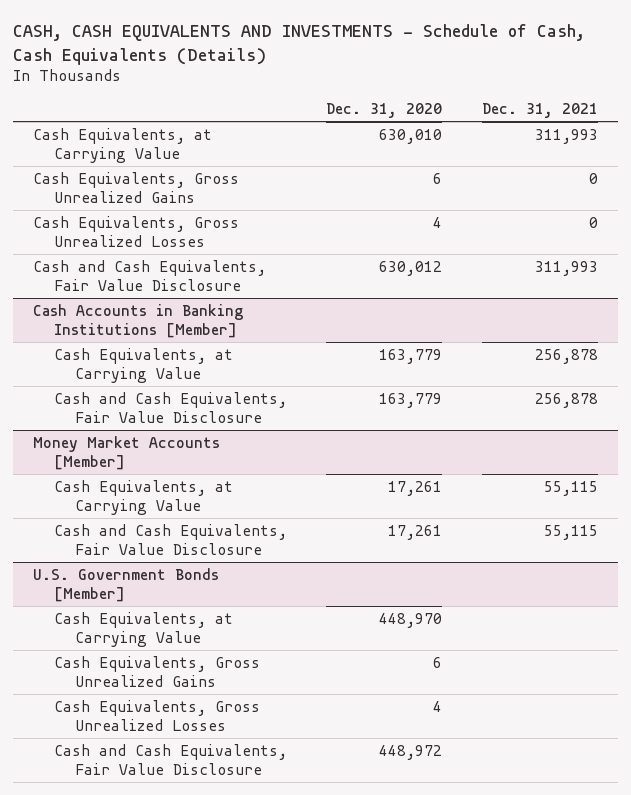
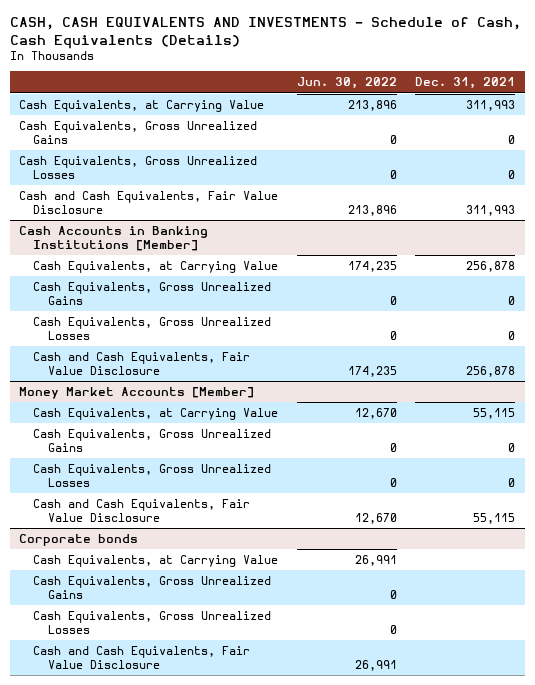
- | Dec. 31, 2020 | Dec. 31, 2021
+ | Jun. 30, 2022 | Dec. 31, 2021
@ Cash Accounts in Banking Institutions [Member]
+ Cash Equivalents, Gross Unrealized Gains | 0 | 0
+ Cash Equivalents, Gross Unrealized Losses | 0 | 0
@ Money Market Accounts [Member]
+ Cash Equivalents, Gross Unrealized Gains | 0 | 0
+ Cash Equivalents, Gross Unrealized Losses | 0 | 0
- U.S. Government Bonds [Member]
+ Corporate bonds

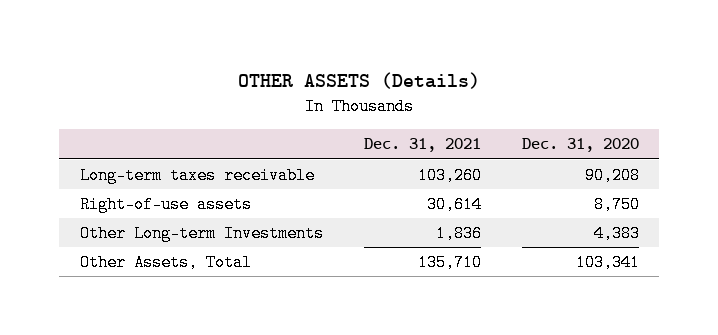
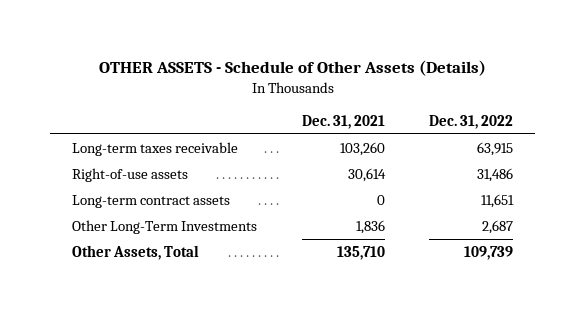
- OTHER ASSETS (Details)
+ OTHER ASSETS - Schedule of Other Assets (Details)
- | Dec. 31, 2021 | Dec. 31, 2020
+ | Dec. 31, 2021 | Dec. 31, 2022
- Other Long-term Investments | 1,836 | 4,383
+ Long-term contract assets | 0 | 11,651
+ Other Long-Term Investments | 1,836 | 2,687

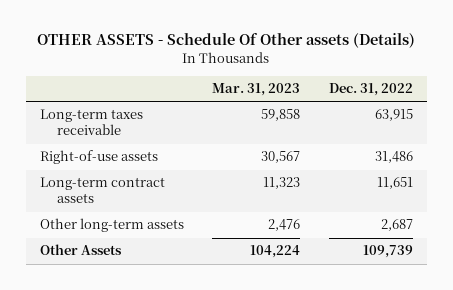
- OTHER ASSETS - Schedule of Other Assets (Details)
+ OTHER ASSETS - Schedule Of Other assets (Details)
- | Dec. 31, 2021 | Dec. 31, 2022
+ | Mar. 31, 2023 | Dec. 31, 2022
- Other Long-Term Investments | 1,836 | 2,687
- Other Assets, Total | 135,710 | 109,739
+ Other long-term assets | 2,476 | 2,687
+ Other Assets | 104,224 | 109,739

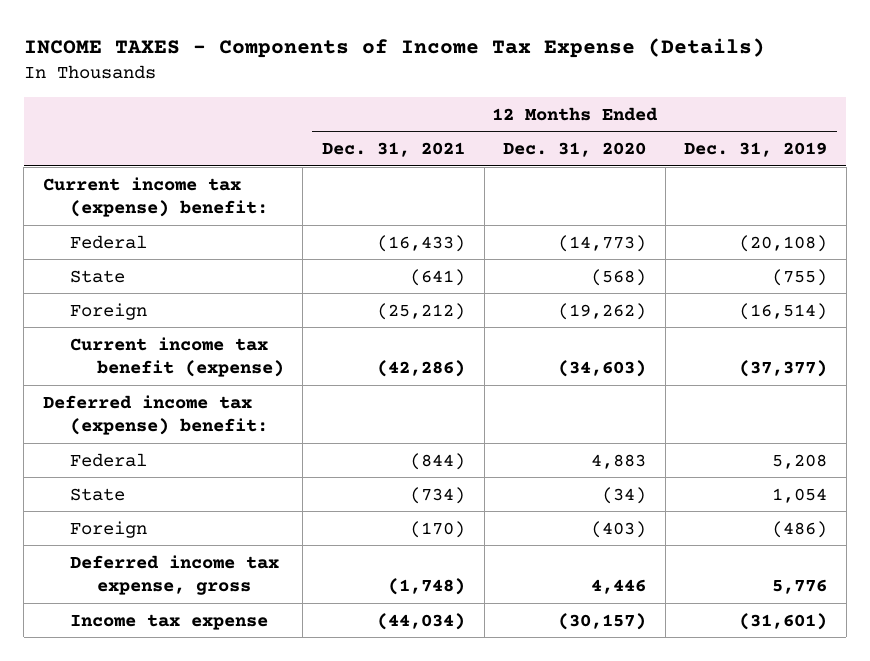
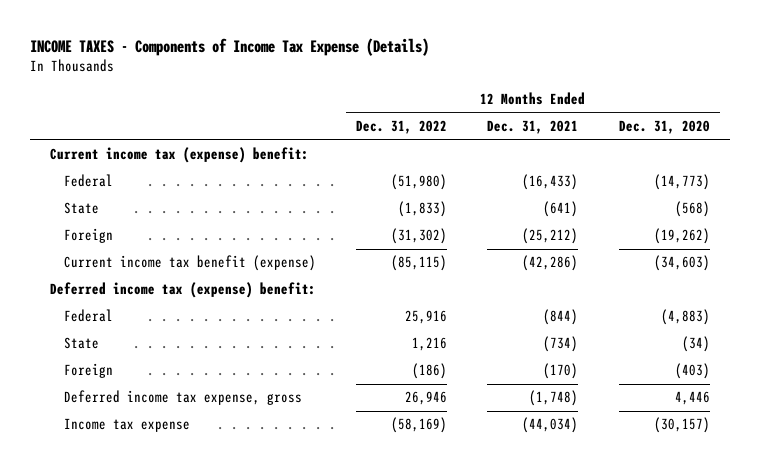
- | 12 Months Ended Dec. 31, 2021 | 12 Months Ended Dec. 31, 2020 | 12 Months Ended Dec. 31, 2019
+ | 12 Months Ended Dec. 31, 2022 | 12 Months Ended Dec. 31, 2021 | 12 Months Ended Dec. 31, 2020
- Federal | (844) | 4,883 | 5,208
+ Federal | 25,916 | (844) | (4,883)

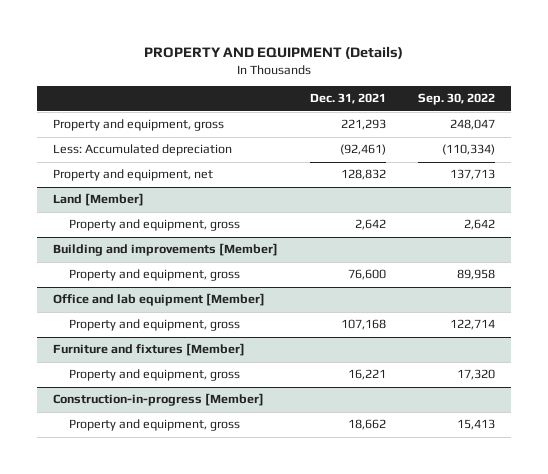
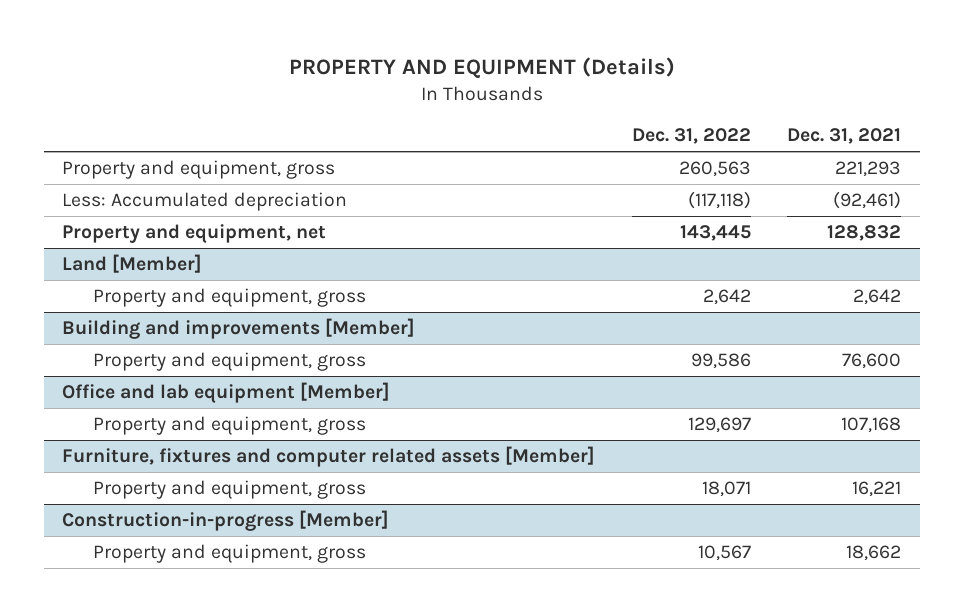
- | Dec. 31, 2021 | Sep. 30, 2022
+ | Dec. 31, 2022 | Dec. 31, 2021
- Furniture and fixtures [Member]
+ Furniture, fixtures and computer related assets [Member]

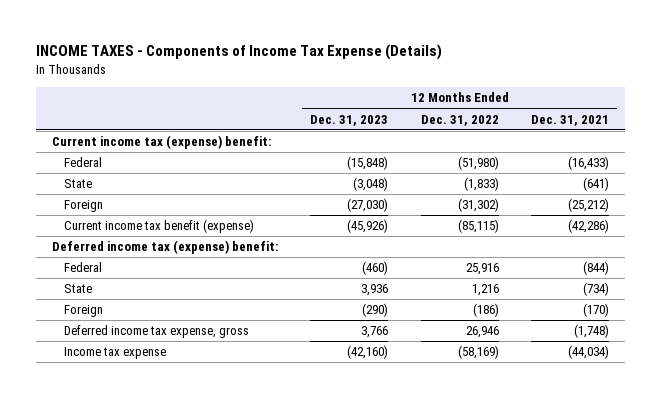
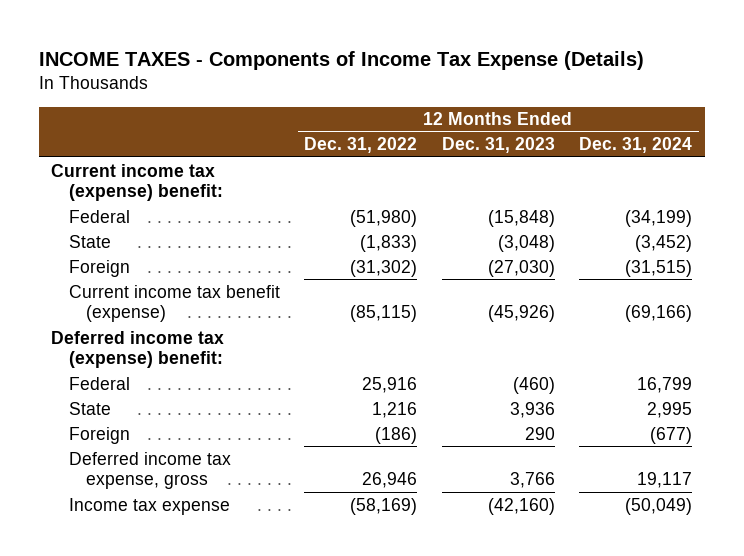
- | 12 Months Ended Dec. 31, 2023 | 12 Months Ended Dec. 31, 2022 | 12 Months Ended Dec. 31, 2021
+ | 12 Months Ended Dec. 31, 2022 | 12 Months Ended Dec. 31, 2023 | 12 Months Ended Dec. 31, 2024
- Foreign | (290) | (186) | (170)
+ Foreign | (186) | 290 | (677)

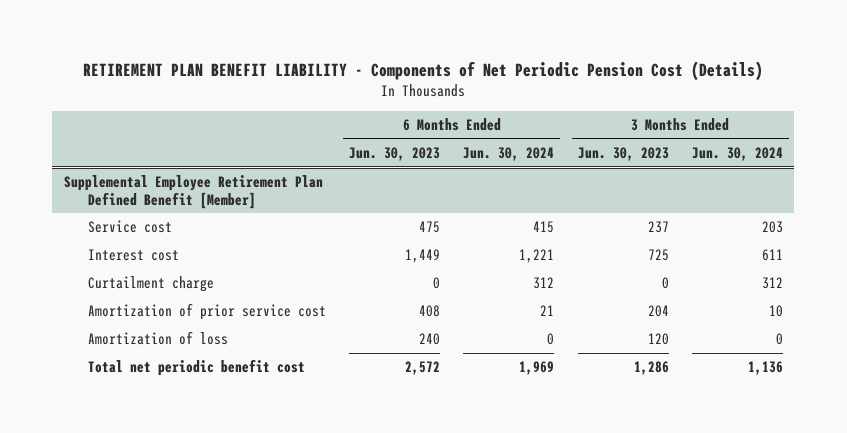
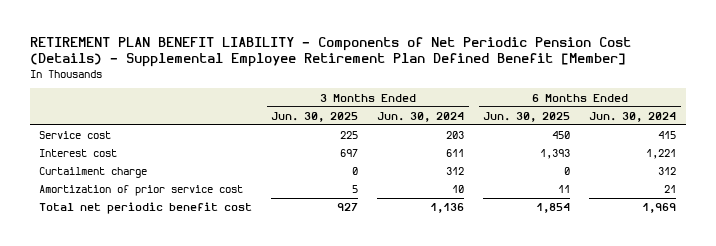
- RETIREMENT PLAN BENEFIT LIABILITY - Components of Net Periodic Pension Cost (Details)
+ RETIREMENT PLAN BENEFIT LIABILITY - Components of Net Periodic Pension Cost (Details) - Supplemental Employee Retirement Plan Defined Benefit [Member]
- | 6 Months Ended Jun. 30, 2023 | 6 Months Ended Jun. 30, 2024 | 3 Months Ended Jun. 30, 2023 | 3 Months Ended Jun. 30, 2024
+ | 3 Months Ended Jun. 30, 2025 | 3 Months Ended Jun. 30, 2024 | 6 Months Ended Jun. 30, 2025 | 6 Months Ended Jun. 30, 2024
- Supplemental Employee Retirement Plan Defined Benefit [Member]
- Amortization of loss | 240 | 0 | 120 | 0

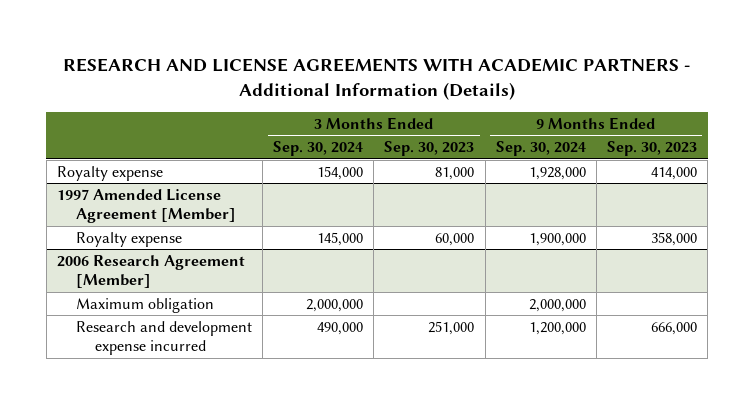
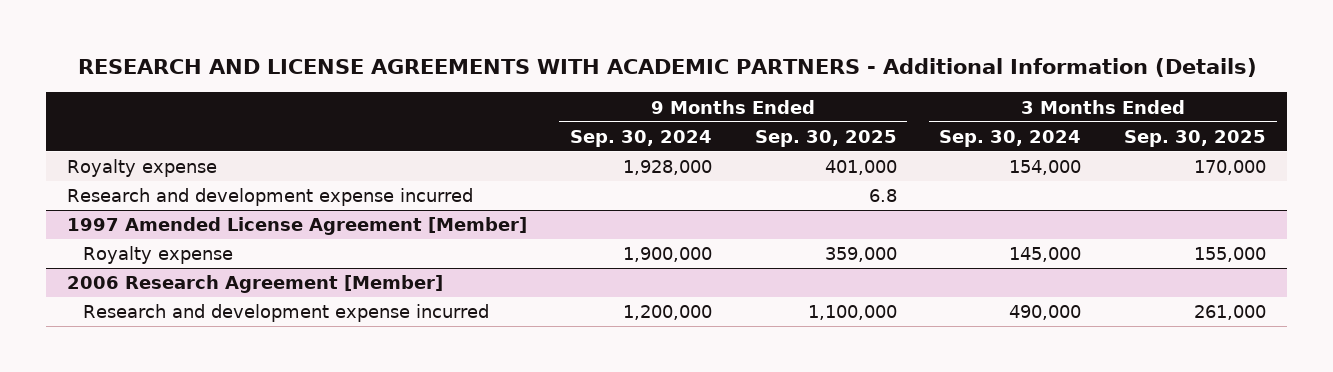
- | 3 Months Ended Sep. 30, 2024 | 3 Months Ended Sep. 30, 2023 | 9 Months Ended Sep. 30, 2024 | 9 Months Ended Sep. 30, 2023
+ | 9 Months Ended Sep. 30, 2024 | 9 Months Ended Sep. 30, 2025 | 3 Months Ended Sep. 30, 2024 | 3 Months Ended Sep. 30, 2025
+ Research and development expense incurred | | 6.8 | |
@ 2006 Research Agreement [Member]
- Maximum obligation | 2,000,000 | | 2,000,000 |

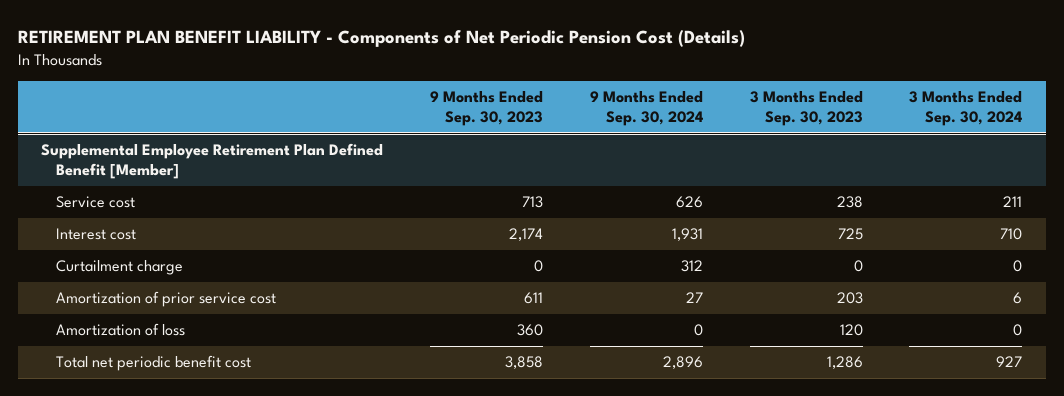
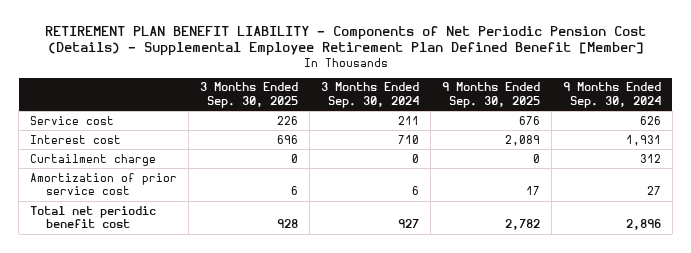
- RETIREMENT PLAN BENEFIT LIABILITY - Components of Net Periodic Pension Cost (Details)
+ RETIREMENT PLAN BENEFIT LIABILITY - Components of Net Periodic Pension Cost (Details) - Supplemental Employee Retirement Plan Defined Benefit [Member]
- | 9 Months Ended Sep. 30, 2023 | 9 Months Ended Sep. 30, 2024 | 3 Months Ended Sep. 30, 2023 | 3 Months Ended Sep. 30, 2024
+ | 3 Months Ended Sep. 30, 2025 | 3 Months Ended Sep. 30, 2024 | 9 Months Ended Sep. 30, 2025 | 9 Months Ended Sep. 30, 2024
- Supplemental Employee Retirement Plan Defined Benefit [Member]
- Amortization of loss | 360 | 0 | 120 | 0

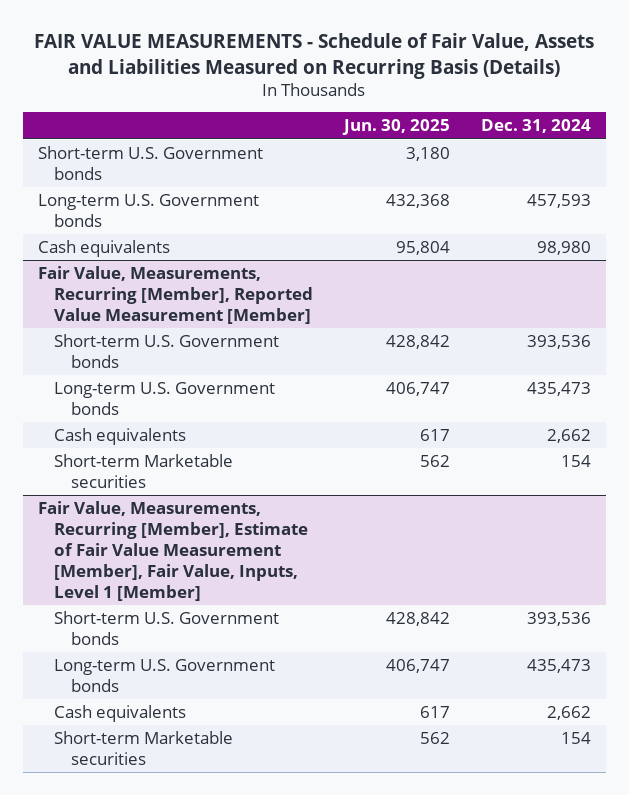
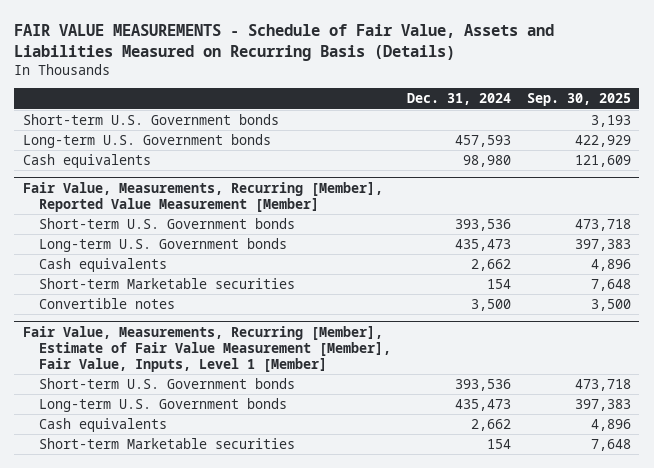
- | Jun. 30, 2025 | Dec. 31, 2024
+ | Dec. 31, 2024 | Sep. 30, 2025
@ Fair Value, Measurements, Recurring [Member], Reported Value Measurement [Member]
+ Convertible notes | 3,500 | 3,500

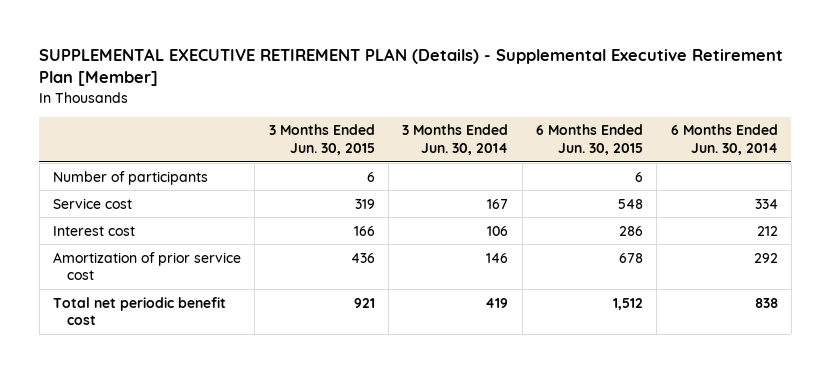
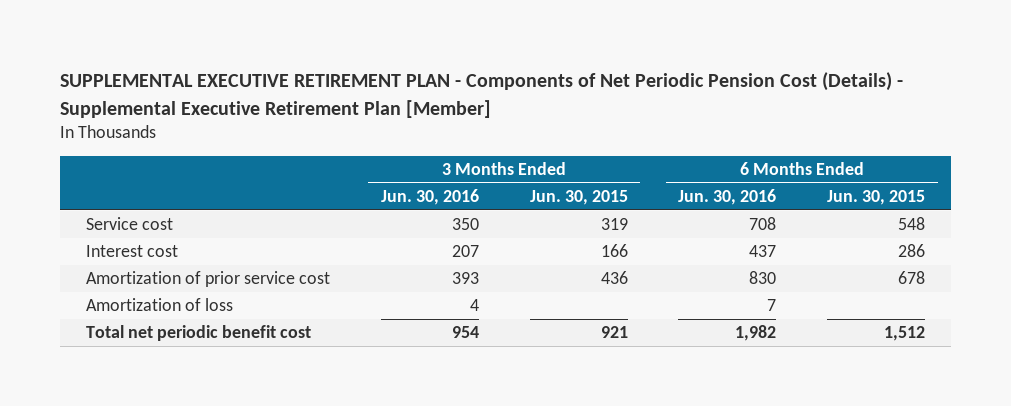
- SUPPLEMENTAL EXECUTIVE RETIREMENT PLAN (Details) - Supplemental Executive Retirement Plan [Member]
+ SUPPLEMENTAL EXECUTIVE RETIREMENT PLAN - Components of Net Periodic Pension Cost (Details) - Supplemental Executive Retirement Plan [Member]
- | 3 Months Ended Jun. 30, 2015 | 3 Months Ended Jun. 30, 2014 | 6 Months Ended Jun. 30, 2015 | 6 Months Ended Jun. 30, 2014
+ | 3 Months Ended Jun. 30, 2016 | 3 Months Ended Jun. 30, 2015 | 6 Months Ended Jun. 30, 2016 | 6 Months Ended Jun. 30, 2015
- Number of participants | 6 | | 6 |
+ Amortization of loss | 4 | | 7 |

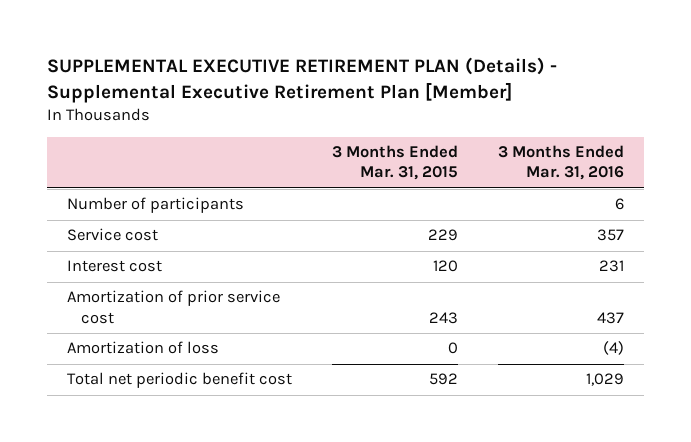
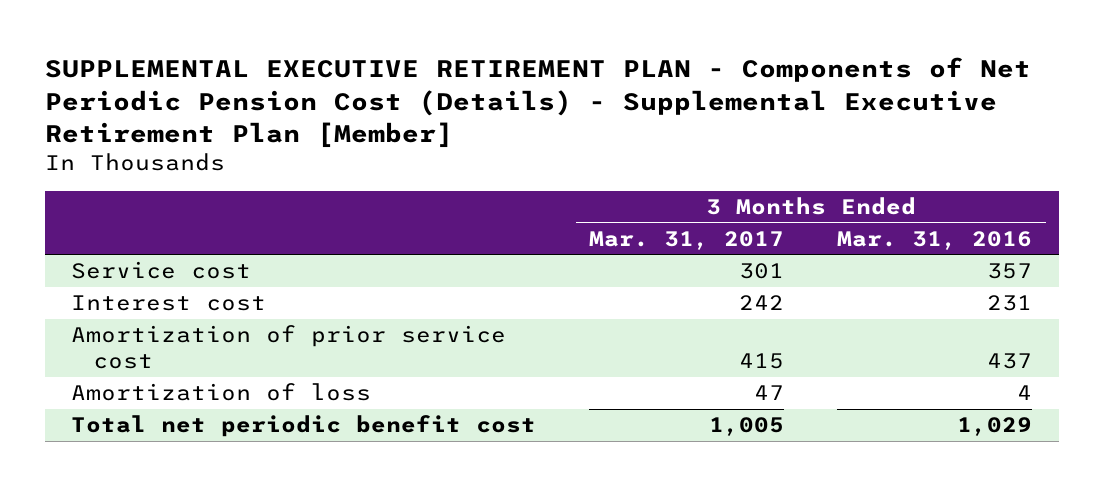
- SUPPLEMENTAL EXECUTIVE RETIREMENT PLAN (Details) - Supplemental Executive Retirement Plan [Member]
+ SUPPLEMENTAL EXECUTIVE RETIREMENT PLAN - Components of Net Periodic Pension Cost (Details) - Supplemental Executive Retirement Plan [Member]
- | 3 Months Ended Mar. 31, 2015 | 3 Months Ended Mar. 31, 2016
+ | 3 Months Ended Mar. 31, 2017 | 3 Months Ended Mar. 31, 2016
- Number of participants | | 6
- Amortization of loss | 0 | (4)
+ Amortization of loss | 47 | 4

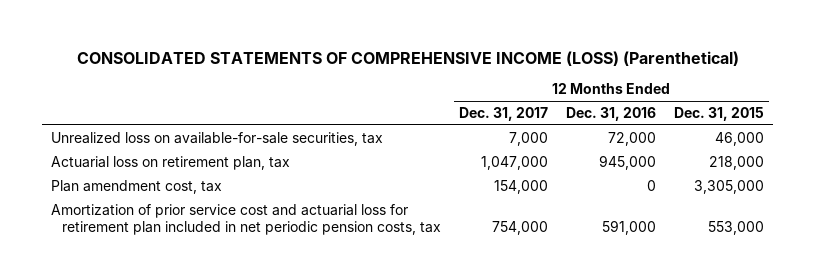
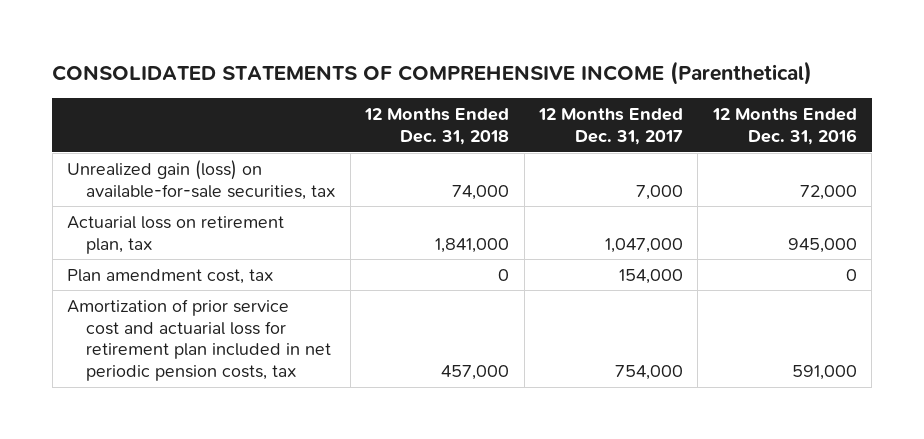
- CONSOLIDATED STATEMENTS OF COMPREHENSIVE INCOME (LOSS) (Parenthetical)
+ CONSOLIDATED STATEMENTS OF COMPREHENSIVE INCOME (Parenthetical)
- | 12 Months Ended Dec. 31, 2017 | 12 Months Ended Dec. 31, 2016 | 12 Months Ended Dec. 31, 2015
+ | 12 Months Ended Dec. 31, 2018 | 12 Months Ended Dec. 31, 2017 | 12 Months Ended Dec. 31, 2016
- Unrealized loss on available-for-sale securities, tax | 7,000 | 72,000 | 46,000
+ Unrealized gain (loss) on available-for-sale securities, tax | 74,000 | 7,000 | 72,000

